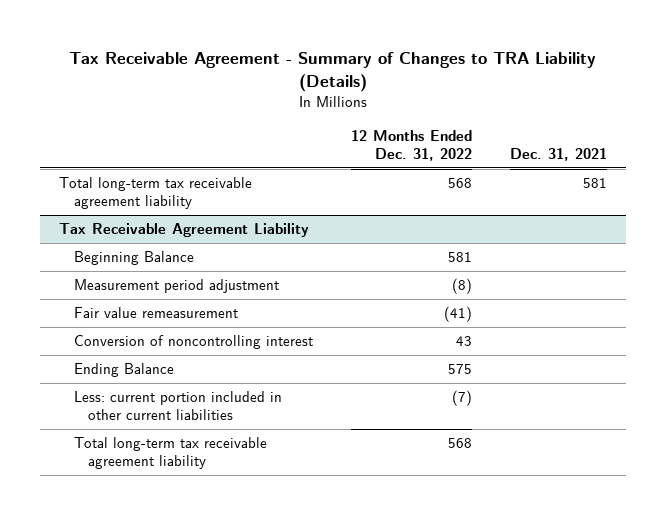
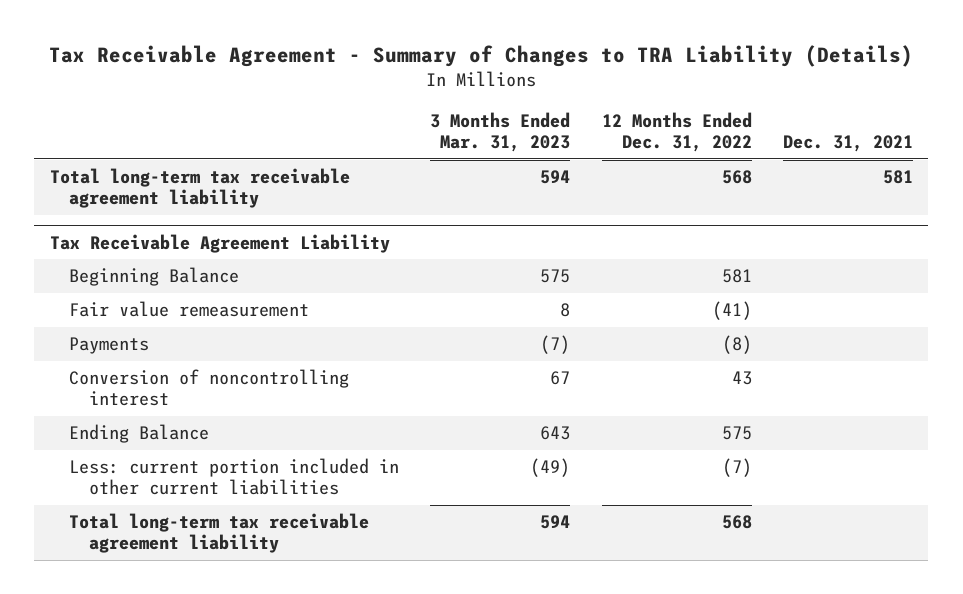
- | 12 Months Ended Dec. 31, 2022 | Dec. 31, 2021
+ | 3 Months Ended Mar. 31, 2023 | 12 Months Ended Dec. 31, 2022 | Dec. 31, 2021
@ Tax Receivable Agreement Liability
- Measurement period adjustment | (8) |
+ Payments | (7) | (8) |

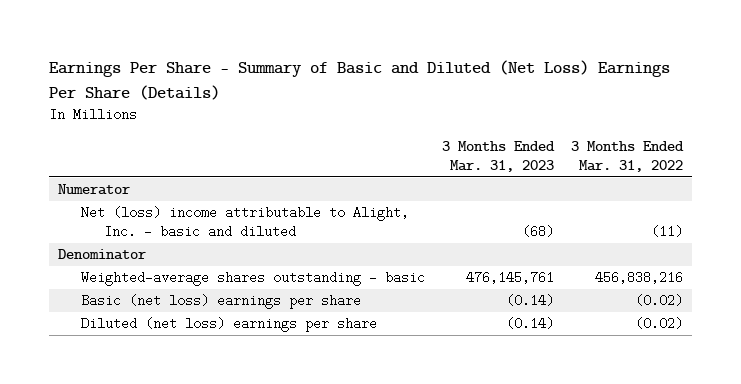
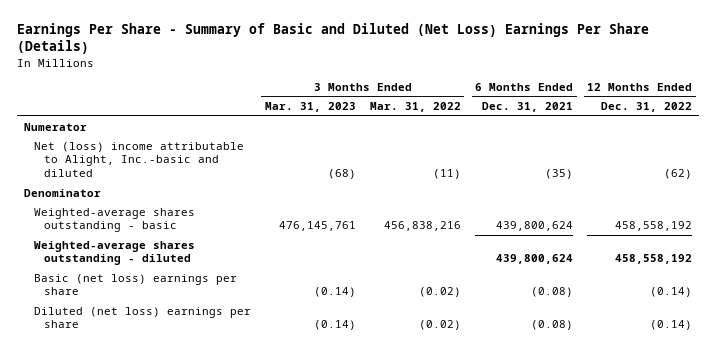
- | 3 Months Ended Mar. 31, 2023 | 3 Months Ended Mar. 31, 2022
+ | 3 Months Ended Mar. 31, 2023 | 3 Months Ended Mar. 31, 2022 | 6 Months Ended Dec. 31, 2021 | 12 Months Ended Dec. 31, 2022
- Net (loss) income attributable to Alight, Inc. - basic and diluted | (68) | (11)
+ Net (loss) income attributable to Alight, Inc.-basic and diluted | (68) | (11) | (35) | (62)
+ Weighted-average shares outstanding - diluted | | | 439,800,624 | 458,558,192

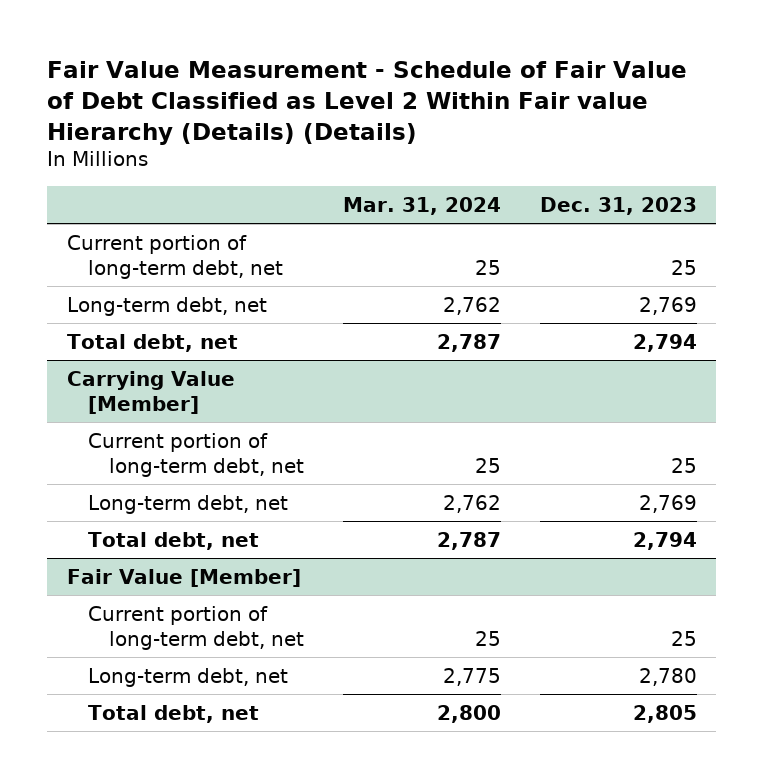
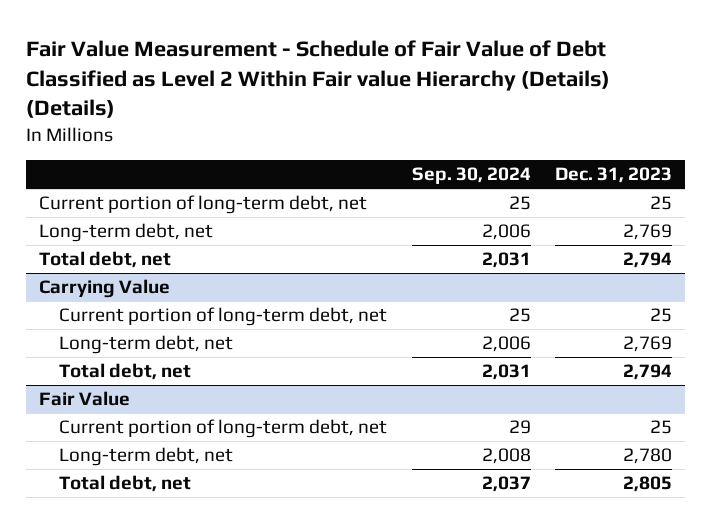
- | Mar. 31, 2024 | Dec. 31, 2023
+ | Sep. 30, 2024 | Dec. 31, 2023
- Carrying Value [Member]
+ Carrying Value
- Fair Value [Member]
+ Fair Value

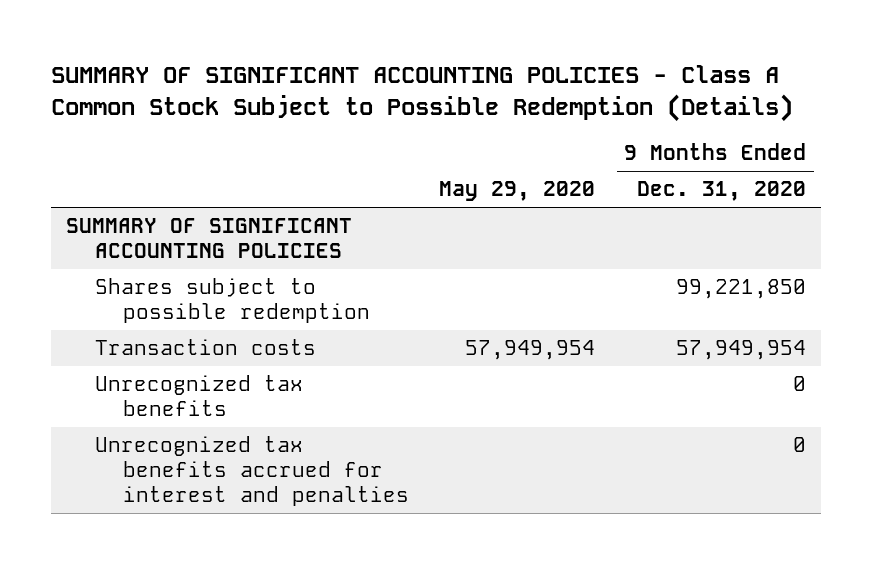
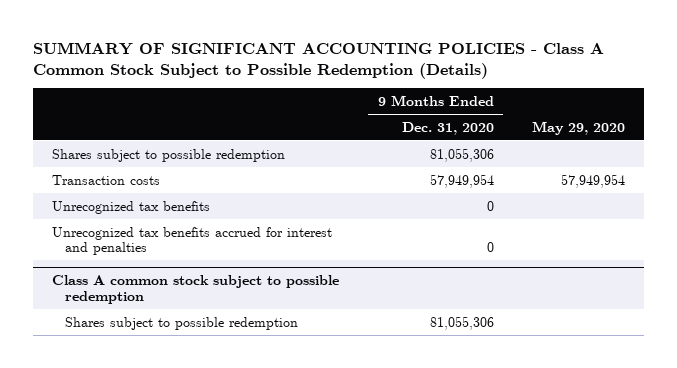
- | May 29, 2020 | 9 Months Ended Dec. 31, 2020
+ | 9 Months Ended Dec. 31, 2020 | May 29, 2020
- SUMMARY OF SIGNIFICANT ACCOUNTING POLICIES
- Shares subject to possible redemption | | 99,221,850
+ Shares subject to possible redemption | 81,055,306 |
+ Class A common stock subject to possible redemption
+ Shares subject to possible redemption | 81,055,306 |

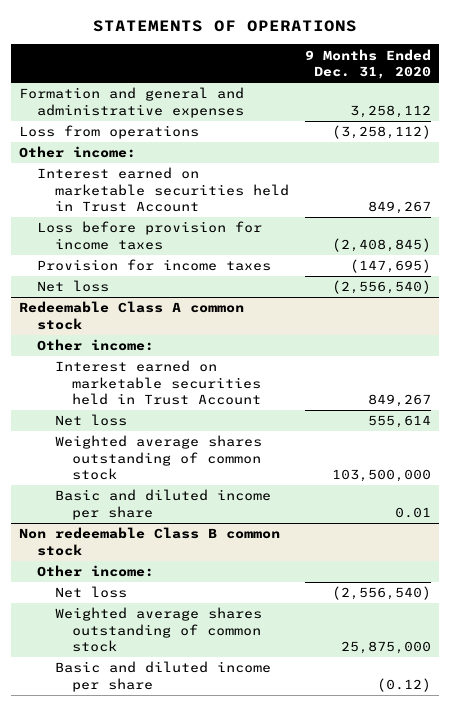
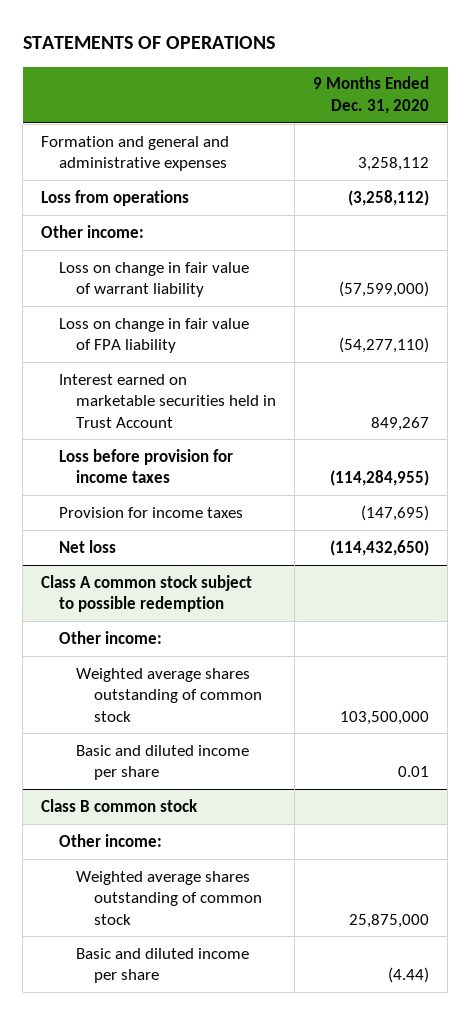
+ Loss on change in fair value of warrant liability | (57,599,000)
+ Loss on change in fair value of FPA liability | (54,277,110)
- Loss before provision for income taxes | (2,408,845)
+ Loss before provision for income taxes | (114,284,955)
- Net loss | (2,556,540)
- Redeemable Class A common stock
+ Net loss | (114,432,650)
+ Class A common stock subject to possible redemption
- Interest earned on marketable securities held in Trust Account | 849,267
- Net loss | 555,614
- Non redeemable Class B common stock
+ Class B common stock
- Net loss | (2,556,540)
- Basic and diluted income per share | (0.12)
+ Basic and diluted income per share | (4.44)

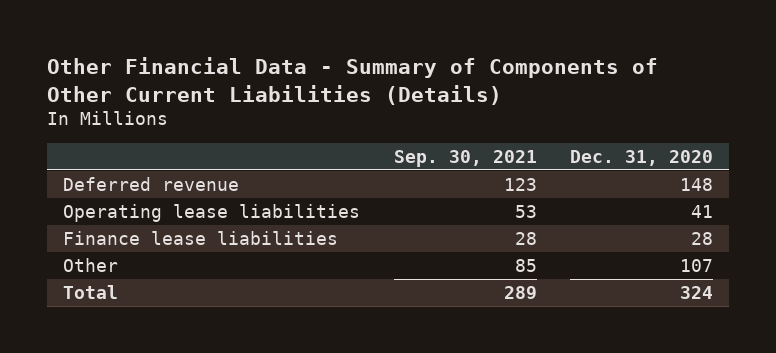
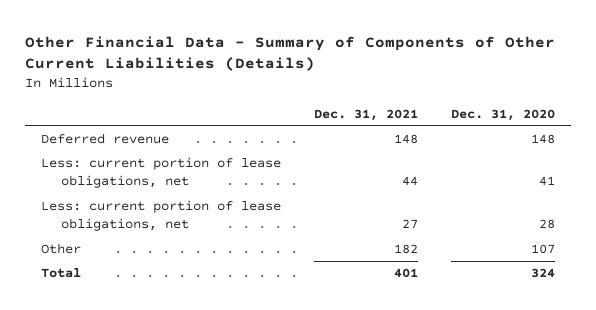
- | Sep. 30, 2021 | Dec. 31, 2020
+ | Dec. 31, 2021 | Dec. 31, 2020
- Operating lease liabilities | 53 | 41
- Finance lease liabilities | 28 | 28
+ Less: current portion of lease obligations, net | 44 | 41
+ Less: current portion of lease obligations, net | 27 | 28

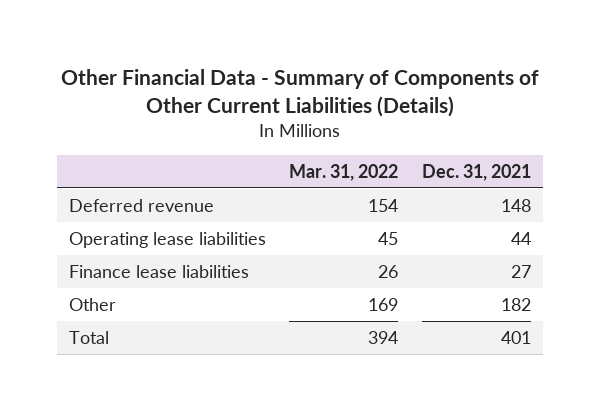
- | Dec. 31, 2021 | Dec. 31, 2020
+ | Mar. 31, 2022 | Dec. 31, 2021
- Less: current portion of lease obligations, net | 44 | 41
- Less: current portion of lease obligations, net | 27 | 28
+ Operating lease liabilities | 45 | 44
+ Finance lease liabilities | 26 | 27

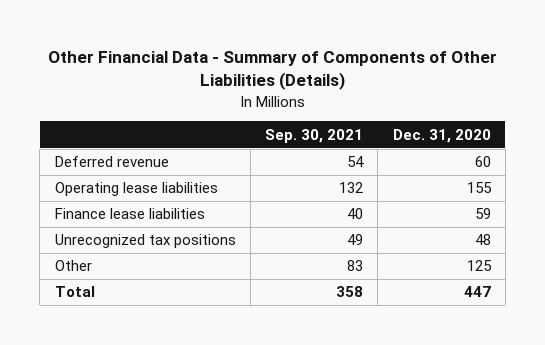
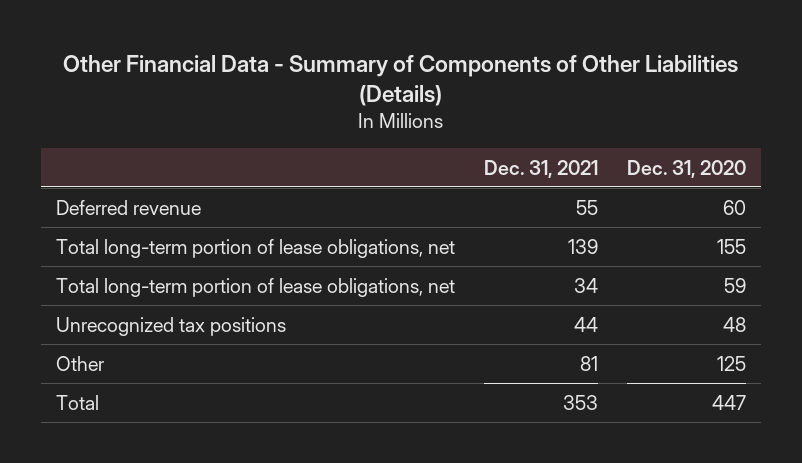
- | Sep. 30, 2021 | Dec. 31, 2020
+ | Dec. 31, 2021 | Dec. 31, 2020
- Operating lease liabilities | 132 | 155
- Finance lease liabilities | 40 | 59
+ Total long-term portion of lease obligations, net | 139 | 155
+ Total long-term portion of lease obligations, net | 34 | 59

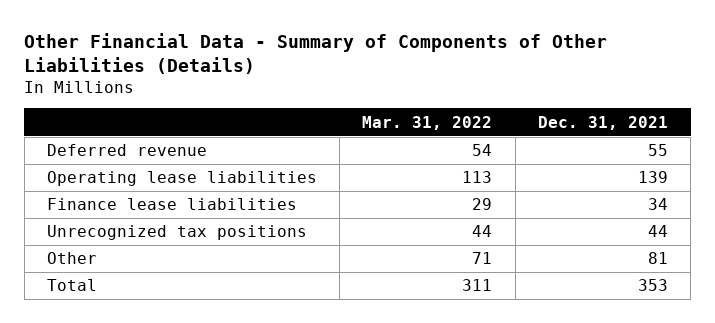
- | Dec. 31, 2021 | Dec. 31, 2020
+ | Mar. 31, 2022 | Dec. 31, 2021
- Total long-term portion of lease obligations, net | 139 | 155
- Total long-term portion of lease obligations, net | 34 | 59
+ Operating lease liabilities | 113 | 139
+ Finance lease liabilities | 29 | 34

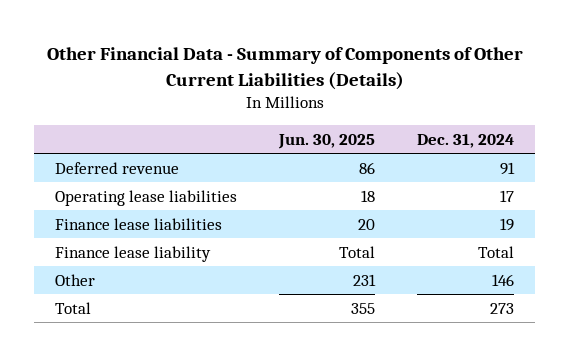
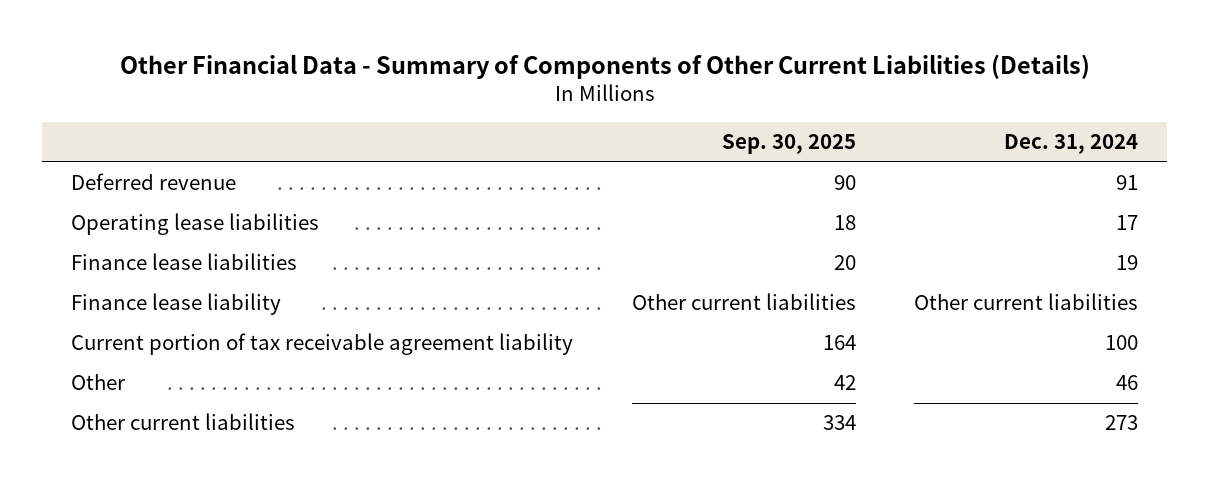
- | Jun. 30, 2025 | Dec. 31, 2024
+ | Sep. 30, 2025 | Dec. 31, 2024
- Finance lease liability | Total | Total
- Other | 231 | 146
- Total | 355 | 273
+ Finance lease liability | Other current liabilities | Other current liabilities
+ Current portion of tax receivable agreement liability | 164 | 100
+ Other | 42 | 46
+ Other current liabilities | 334 | 273

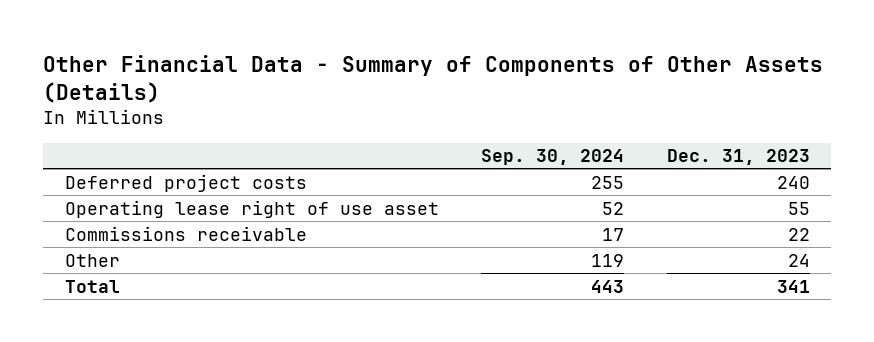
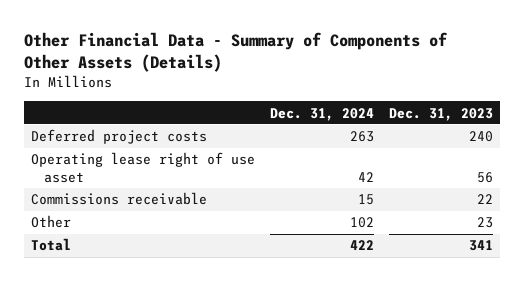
- | Sep. 30, 2024 | Dec. 31, 2023
+ | Dec. 31, 2024 | Dec. 31, 2023
- Operating lease right of use asset | 52 | 55
+ Operating lease right of use asset | 42 | 56
- Other | 119 | 24
+ Other | 102 | 23

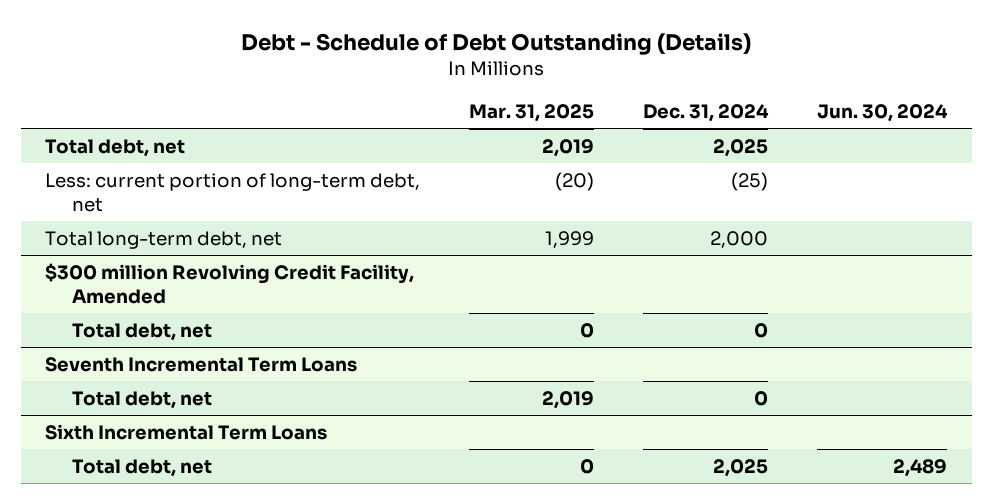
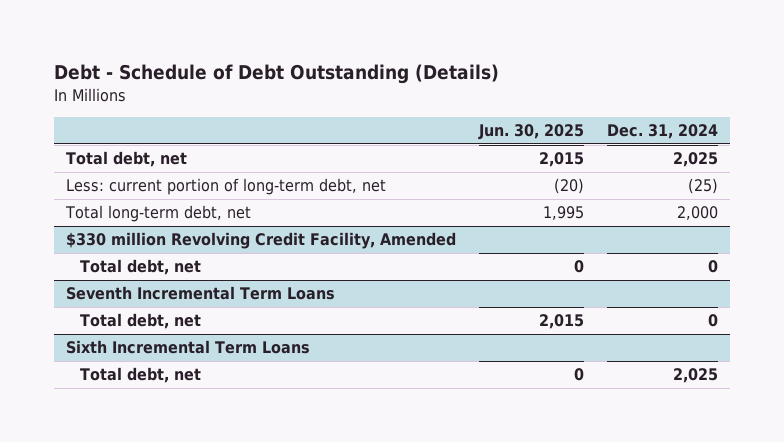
- | Mar. 31, 2025 | Dec. 31, 2024 | Jun. 30, 2024
+ | Jun. 30, 2025 | Dec. 31, 2024
- $300 million Revolving Credit Facility, Amended
+ $330 million Revolving Credit Facility, Amended

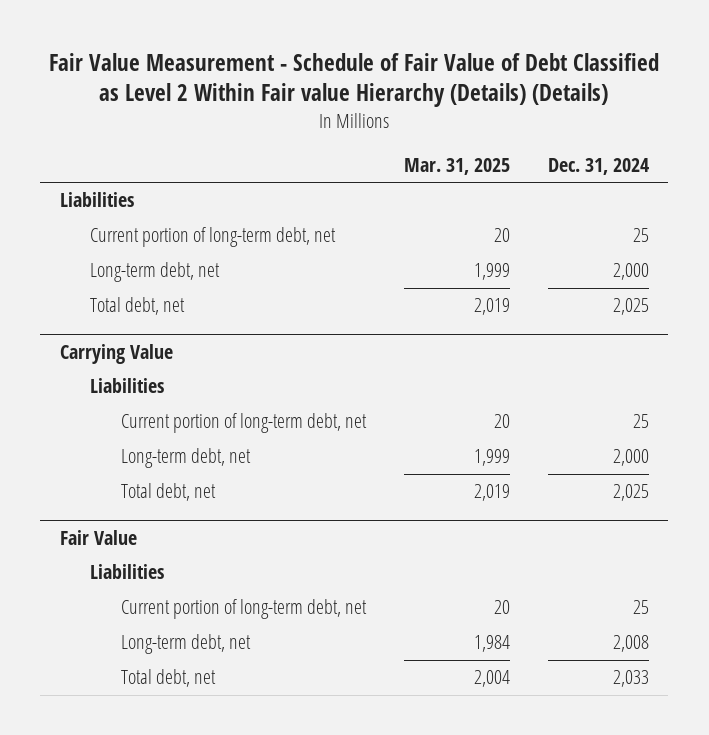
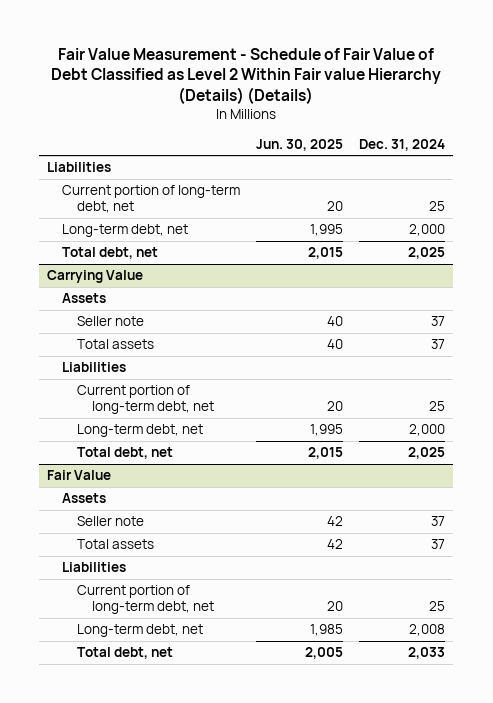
- | Mar. 31, 2025 | Dec. 31, 2024
+ | Jun. 30, 2025 | Dec. 31, 2024
@ Carrying Value
+ Assets
+ Seller note | 40 | 37
+ Total assets | 40 | 37
@ Fair Value
+ Assets
+ Seller note | 42 | 37
+ Total assets | 42 | 37

